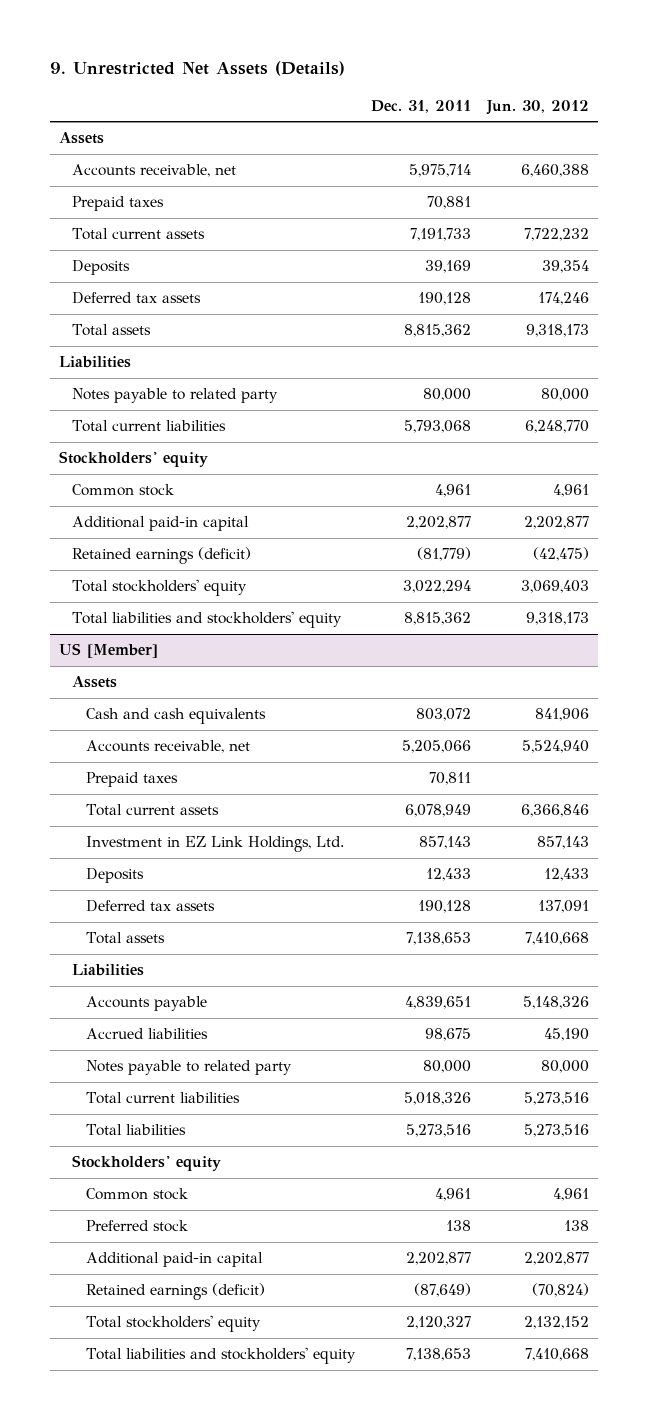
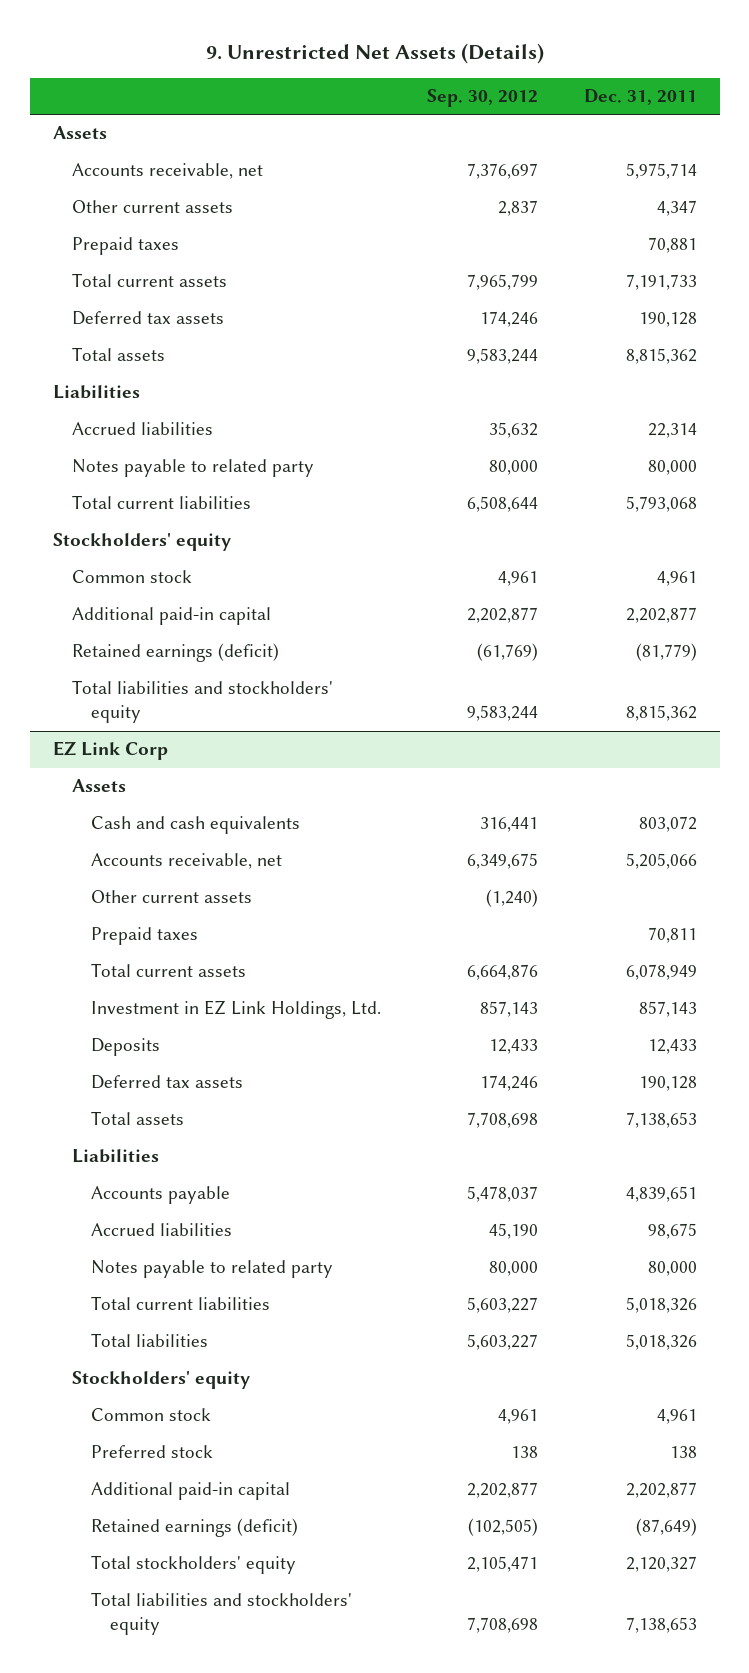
- | Dec. 31, 2011 | Jun. 30, 2012
+ | Sep. 30, 2012 | Dec. 31, 2011
+ Other current assets | 2,837 | 4,347
- Deposits | 39,169 | 39,354
+ Accrued liabilities | 35,632 | 22,314
- Total stockholders' equity | 3,022,294 | 3,069,403
- US [Member]
+ EZ Link Corp
+ Other current assets | (1,240) |
- Total liabilities | 5,273,516 | 5,273,516
+ Total liabilities | 5,603,227 | 5,018,326

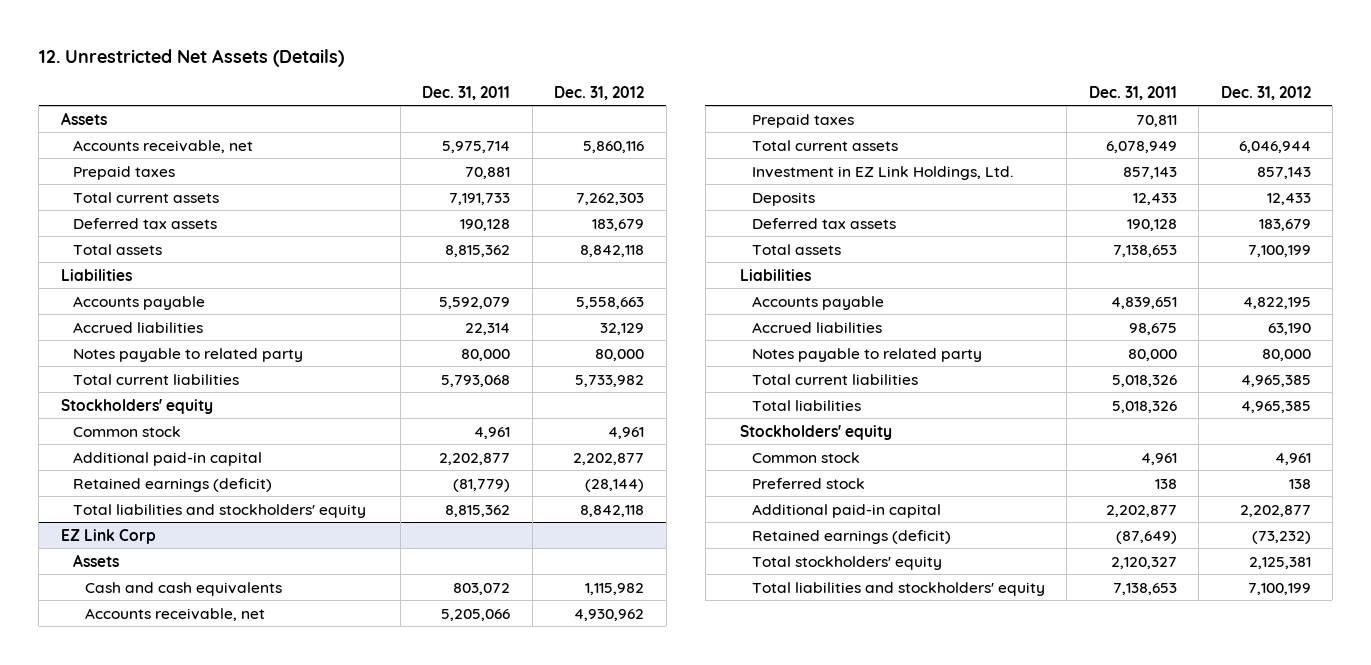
- 9. Unrestricted Net Assets (Details)
+ 12. Unrestricted Net Assets (Details)
- | Sep. 30, 2012 | Dec. 31, 2011
+ | Dec. 31, 2011 | Dec. 31, 2012
- Other current assets | 2,837 | 4,347
+ Accounts payable | 5,592,079 | 5,558,663
@ EZ Link Corp
- Other current assets | (1,240) |

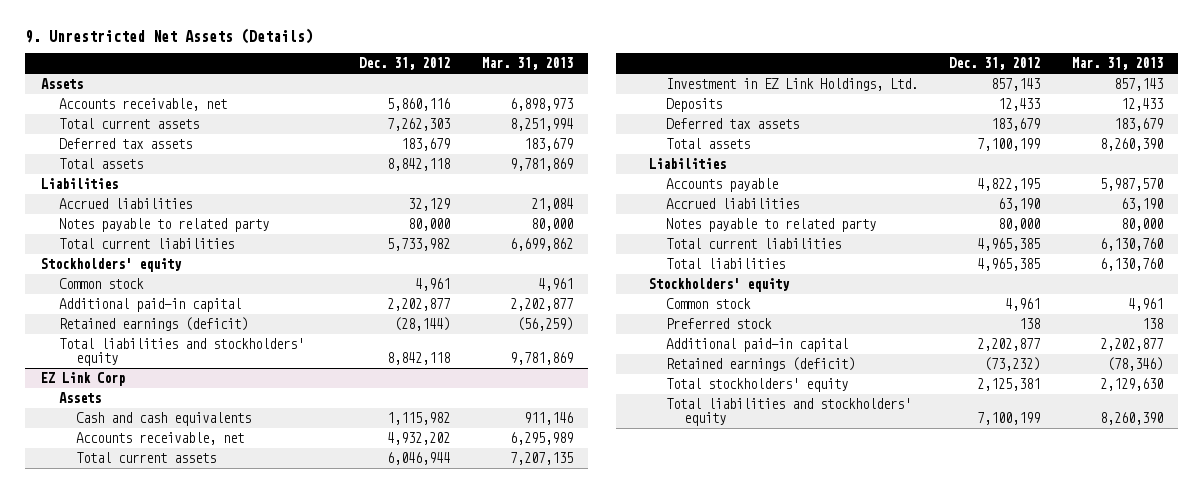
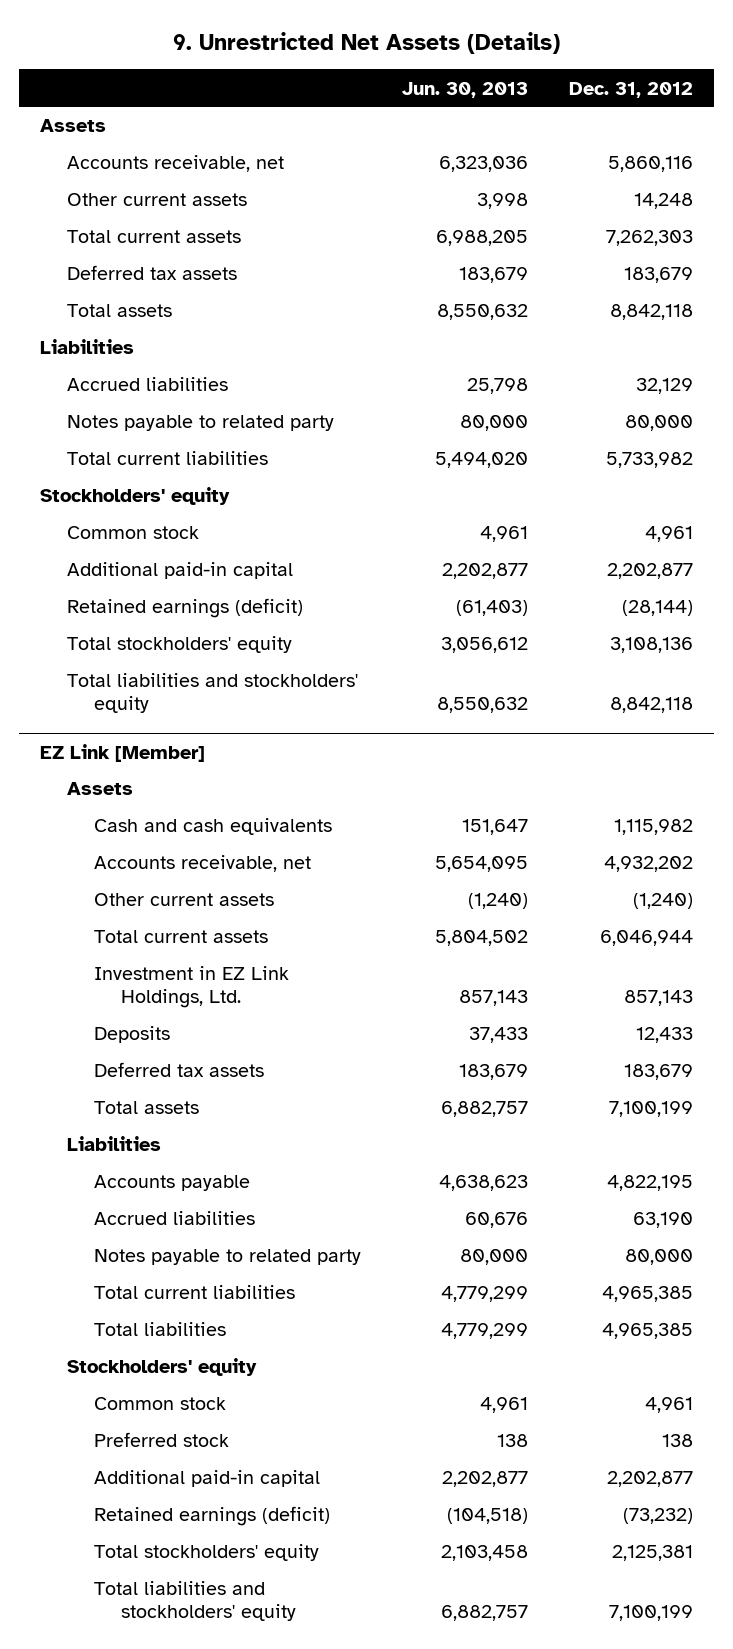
- | Dec. 31, 2012 | Mar. 31, 2013
+ | Jun. 30, 2013 | Dec. 31, 2012
+ Other current assets | 3,998 | 14,248
+ Total stockholders' equity | 3,056,612 | 3,108,136
- EZ Link Corp
+ EZ Link [Member]
+ Other current assets | (1,240) | (1,240)

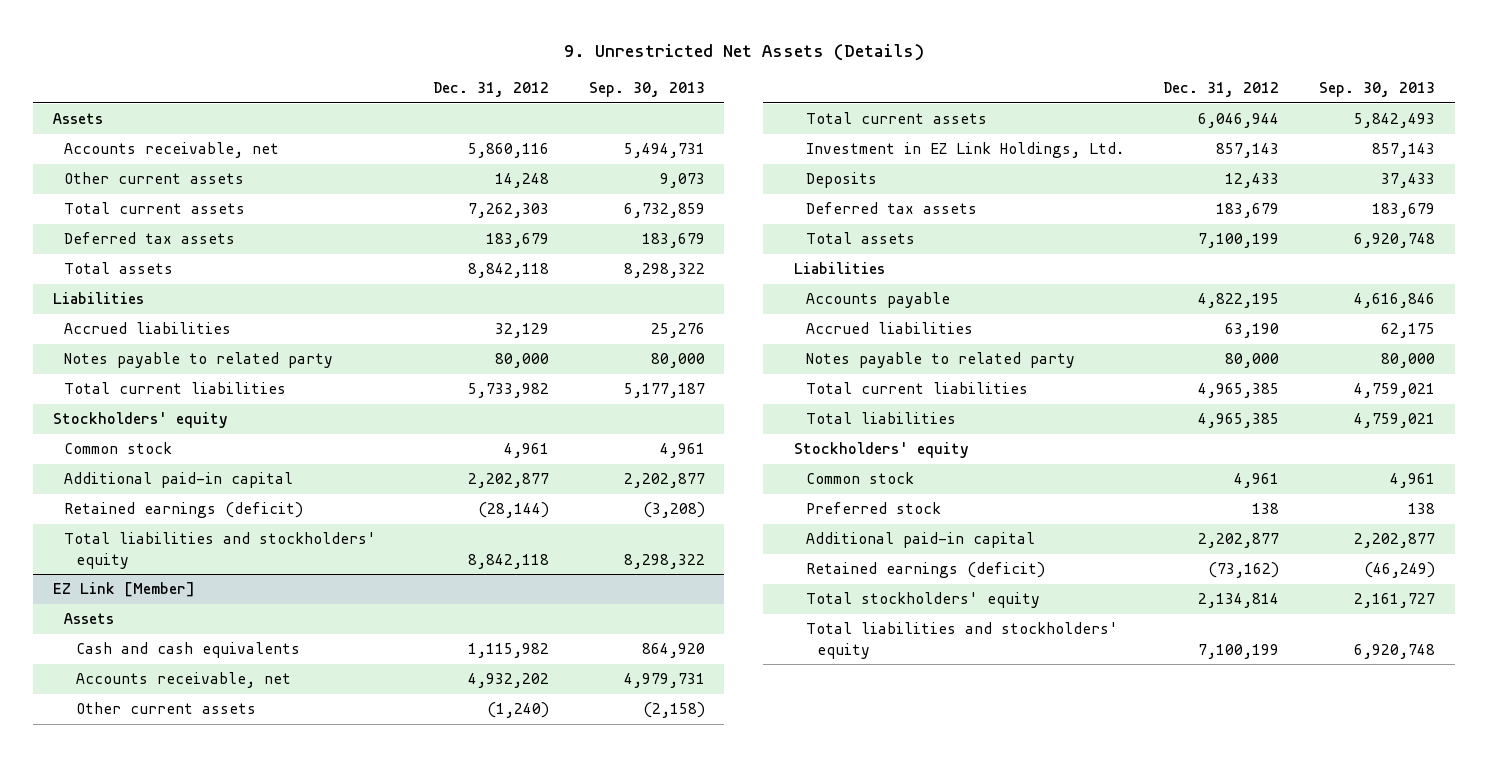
- | Jun. 30, 2013 | Dec. 31, 2012
+ | Dec. 31, 2012 | Sep. 30, 2013
- Total stockholders' equity | 3,056,612 | 3,108,136
@ EZ Link [Member]
- Retained earnings (deficit) | (104,518) | (73,232)
- Total stockholders' equity | 2,103,458 | 2,125,381
+ Retained earnings (deficit) | (73,162) | (46,249)
+ Total stockholders' equity | 2,134,814 | 2,161,727

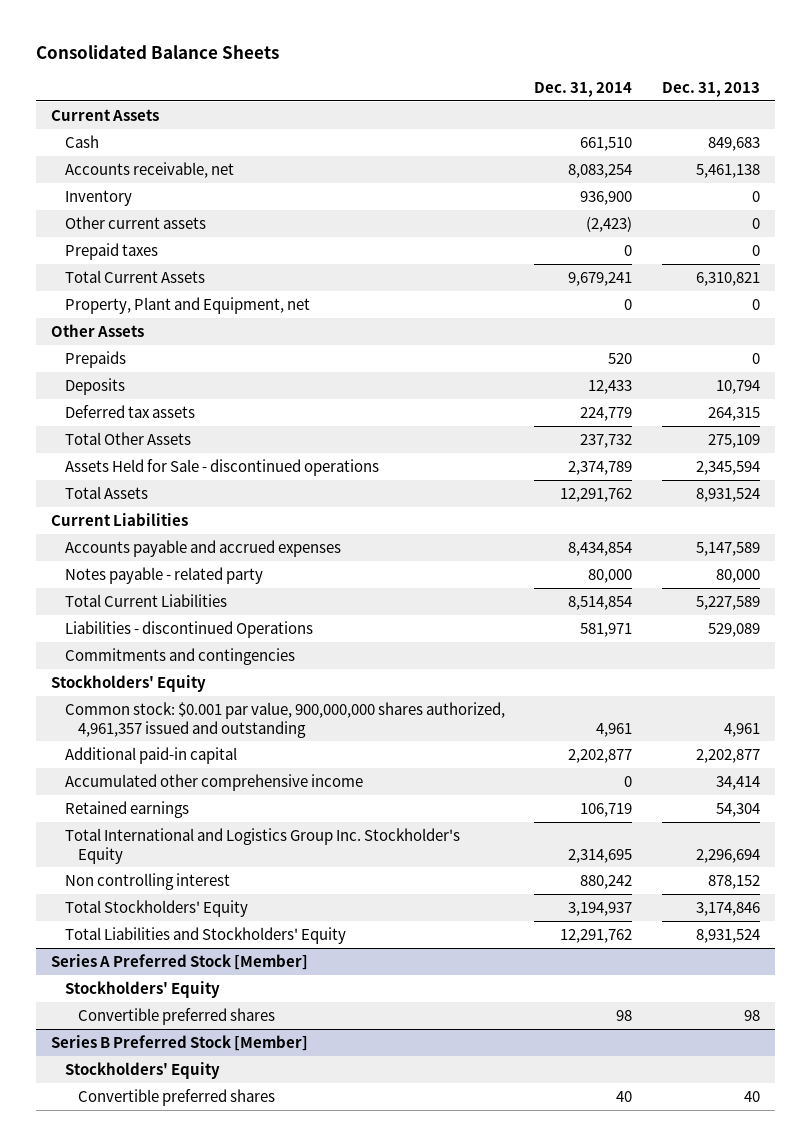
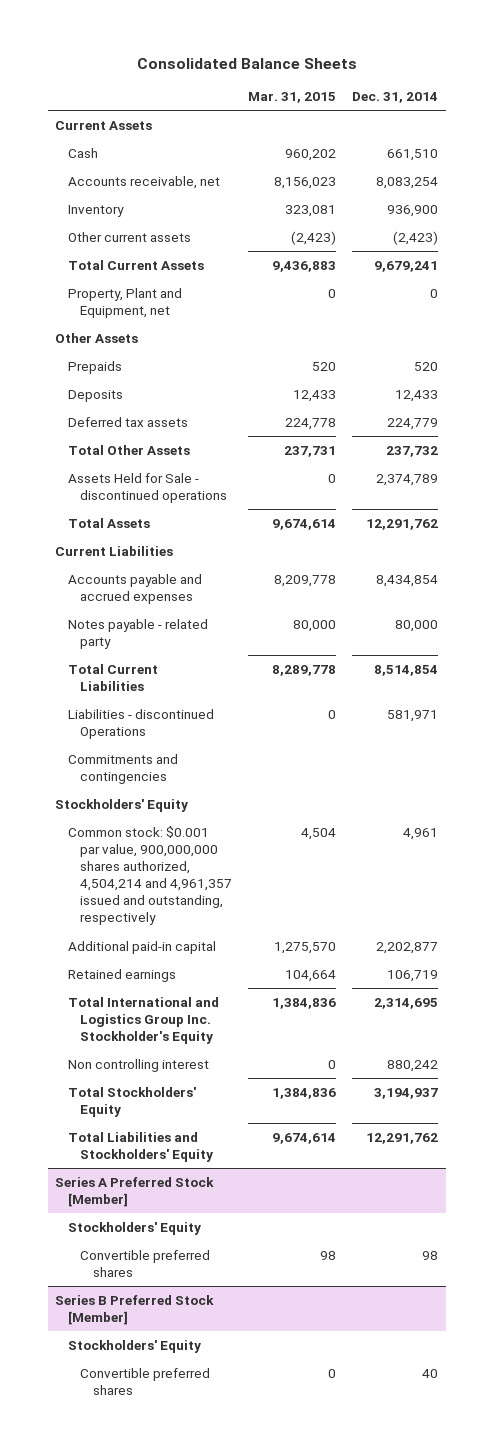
- | Dec. 31, 2014 | Dec. 31, 2013
+ | Mar. 31, 2015 | Dec. 31, 2014
- Prepaid taxes | 0 | 0
- Common stock: $0.001 par value, 900,000,000 shares authorized, 4,961,357 issued and outstanding | 4,961 | 4,961
+ Common stock: $0.001 par value, 900,000,000 shares authorized, 4,504,214 and 4,961,357 issued and outstanding, respectively | 4,504 | 4,961
- Accumulated other comprehensive income | 0 | 34,414

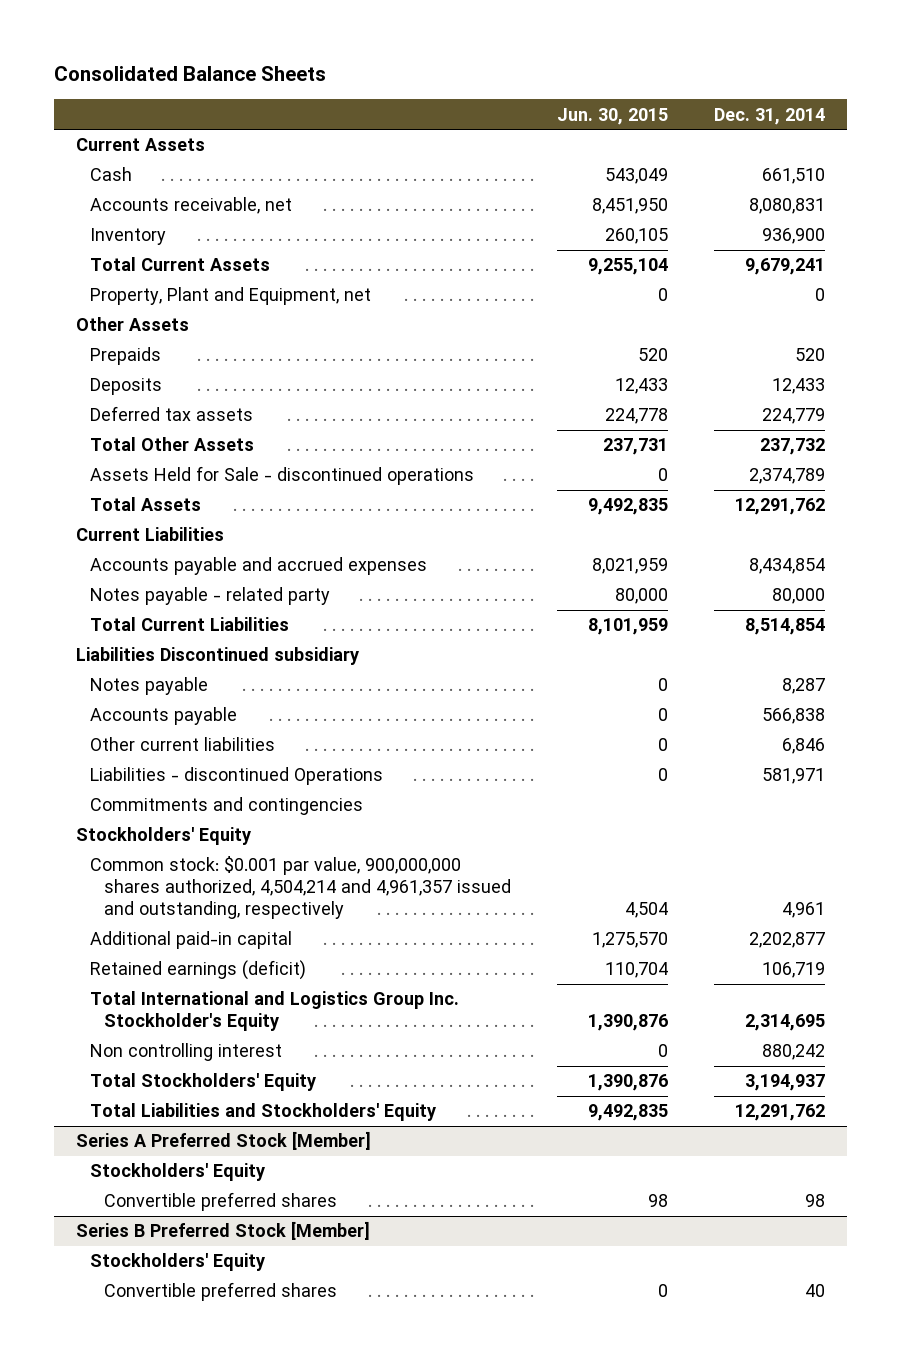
- | Mar. 31, 2015 | Dec. 31, 2014
+ | Jun. 30, 2015 | Dec. 31, 2014
- Accounts receivable, net | 8,156,023 | 8,083,254
+ Accounts receivable, net | 8,451,950 | 8,080,831
- Other current assets | (2,423) | (2,423)
+ Liabilities Discontinued subsidiary
+ Notes payable | 0 | 8,287
+ Accounts payable | 0 | 566,838
+ Other current liabilities | 0 | 6,846
- Retained earnings | 104,664 | 106,719
+ Retained earnings (deficit) | 110,704 | 106,719

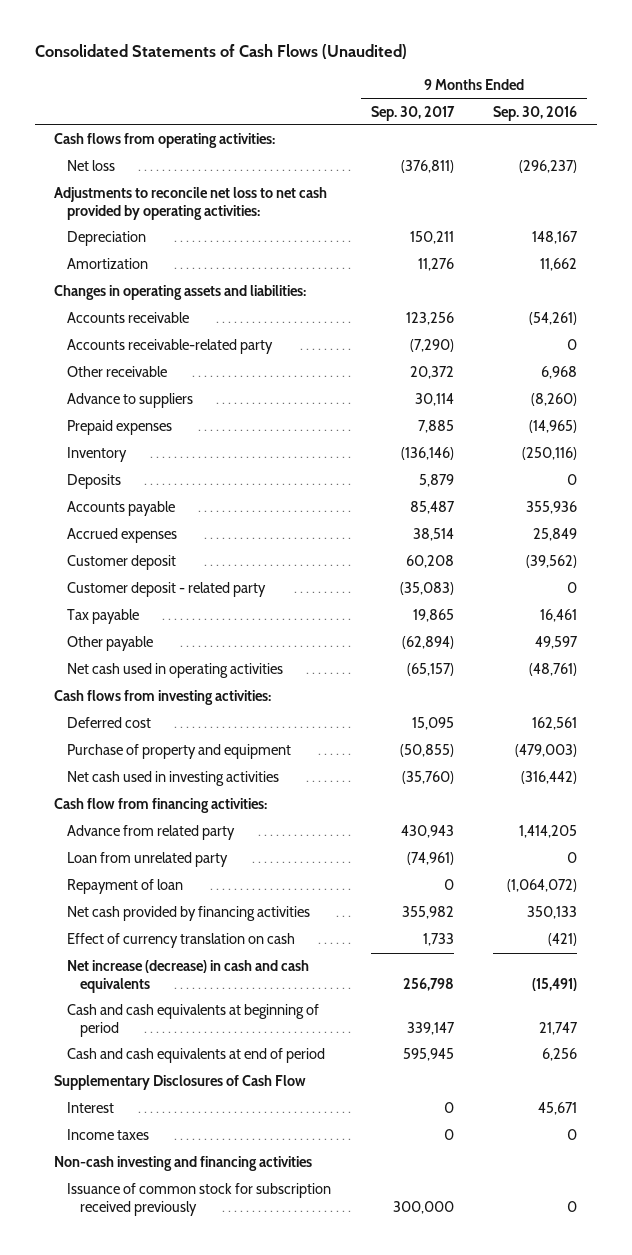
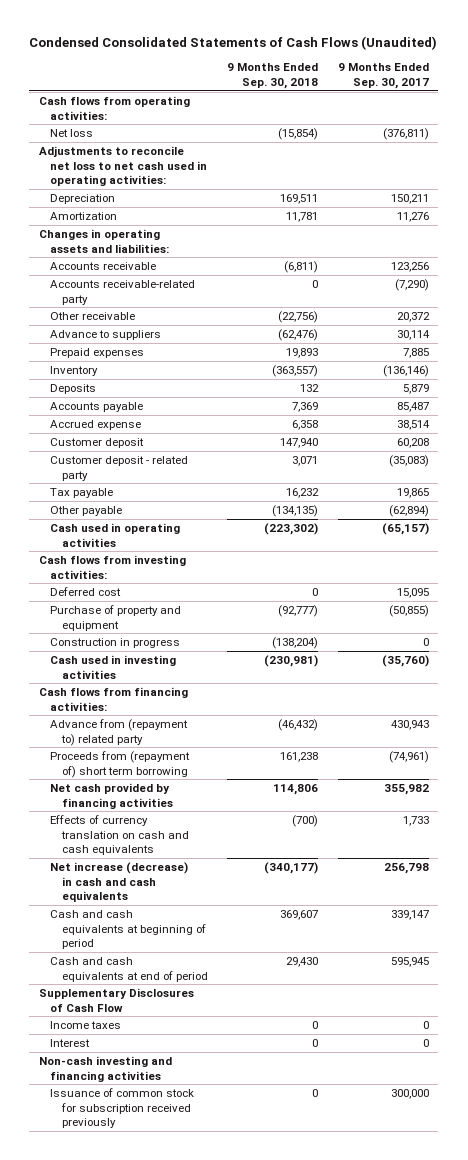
- Consolidated Statements of Cash Flows (Unaudited)
+ Condensed Consolidated Statements of Cash Flows (Unaudited)
- | 9 Months Ended Sep. 30, 2017 | 9 Months Ended Sep. 30, 2016
+ | 9 Months Ended Sep. 30, 2018 | 9 Months Ended Sep. 30, 2017
- Adjustments to reconcile net loss to net cash provided by operating activities:
+ Adjustments to reconcile net loss to net cash used in operating activities:
- Accrued expenses | 38,514 | 25,849
+ Accrued expense | 6,358 | 38,514
- Net cash used in operating activities | (65,157) | (48,761)
+ Cash used in operating activities | (223,302) | (65,157)
- Net cash used in investing activities | (35,760) | (316,442)
- Cash flow from financing activities:
- Advance from related party | 430,943 | 1,414,205
- Loan from unrelated party | (74,961) | 0
- Repayment of loan | 0 | (1,064,072)
+ Construction in progress | (138,204) | 0
+ Cash used in investing activities | (230,981) | (35,760)
+ Cash flows from financing activities:
+ Advance from (repayment to) related party | (46,432) | 430,943
+ Proceeds from (repayment of) short term borrowing | 161,238 | (74,961)
- Effect of currency translation on cash | 1,733 | (421)
+ Effects of currency translation on cash and cash equivalents | (700) | 1,733
moved down: Interest | 0 | 0

